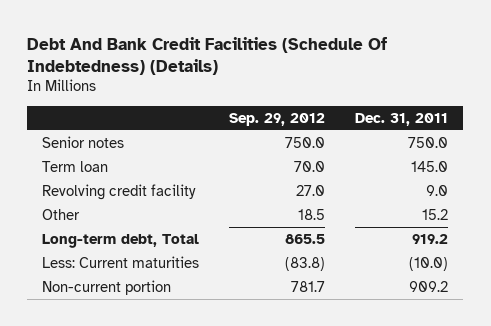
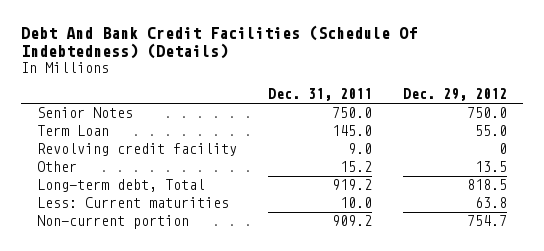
- | Sep. 29, 2012 | Dec. 31, 2011
+ | Dec. 31, 2011 | Dec. 29, 2012
- Senior notes | 750.0 | 750.0
- Term loan | 70.0 | 145.0
+ Senior Notes | 750.0 | 750.0
+ Term Loan | 145.0 | 55.0
- Less: Current maturities | (83.8) | (10.0)
+ Less: Current maturities | 10.0 | 63.8

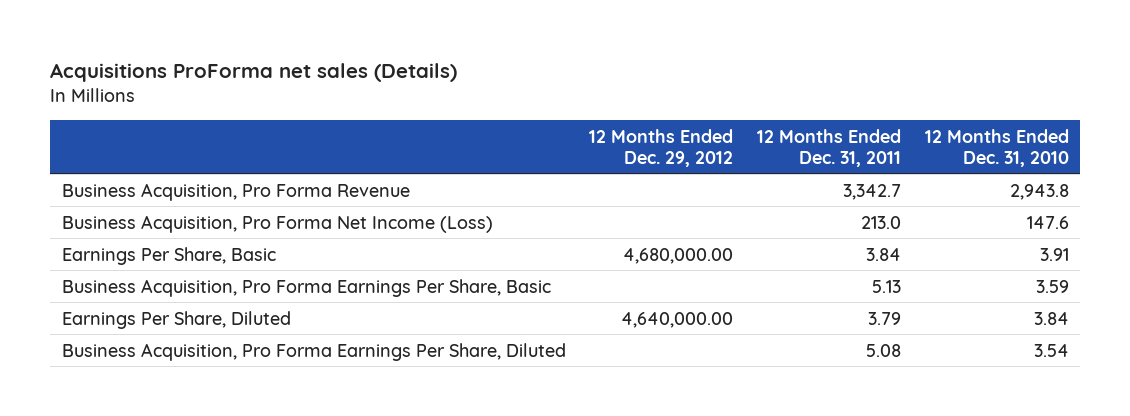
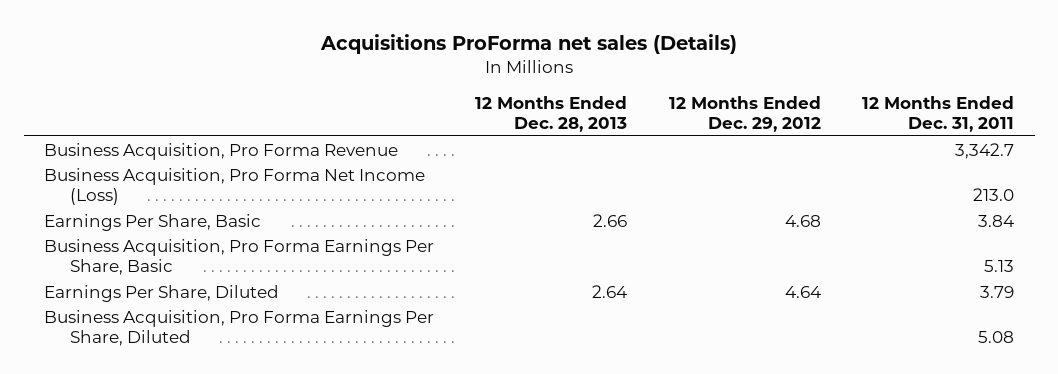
- | 12 Months Ended Dec. 29, 2012 | 12 Months Ended Dec. 31, 2011 | 12 Months Ended Dec. 31, 2010
+ | 12 Months Ended Dec. 28, 2013 | 12 Months Ended Dec. 29, 2012 | 12 Months Ended Dec. 31, 2011
- Earnings Per Share, Basic | 4,680,000.00 | 3.84 | 3.91
+ Earnings Per Share, Basic | 2.66 | 4.68 | 3.84
- Earnings Per Share, Diluted | 4,640,000.00 | 3.79 | 3.84
+ Earnings Per Share, Diluted | 2.64 | 4.64 | 3.79

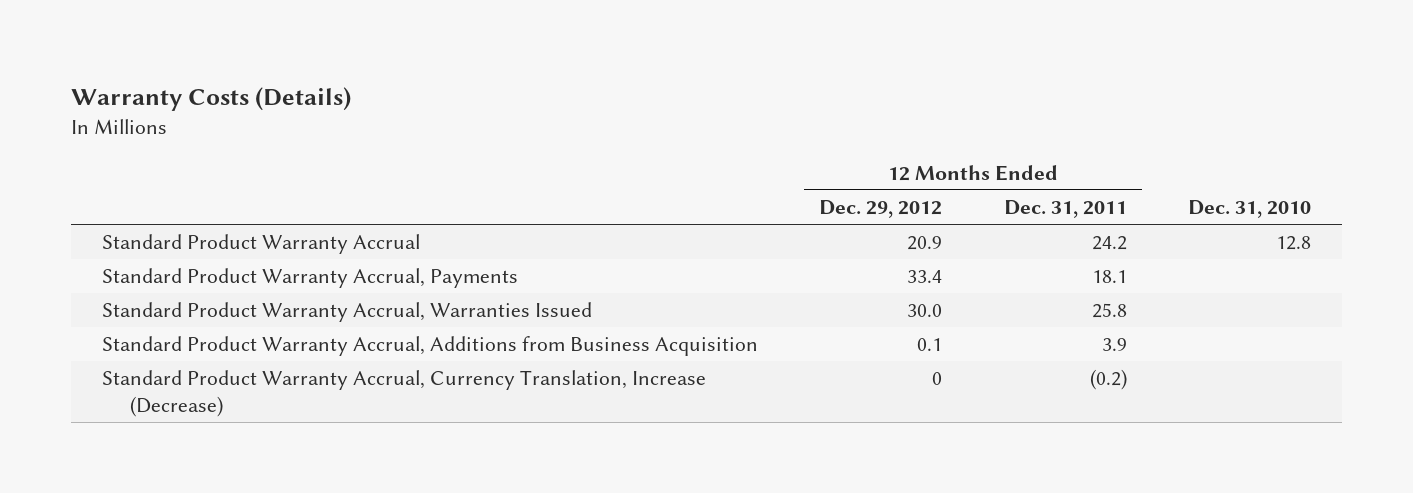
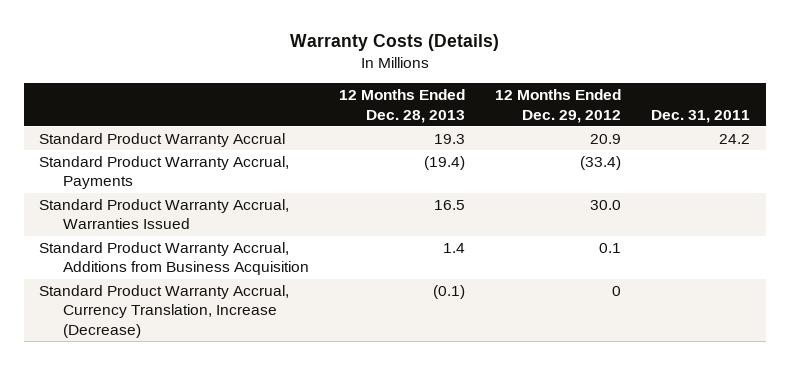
- | 12 Months Ended Dec. 29, 2012 | 12 Months Ended Dec. 31, 2011 | Dec. 31, 2010
+ | 12 Months Ended Dec. 28, 2013 | 12 Months Ended Dec. 29, 2012 | Dec. 31, 2011
- Standard Product Warranty Accrual, Payments | 33.4 | 18.1 |
+ Standard Product Warranty Accrual, Payments | (19.4) | (33.4) |

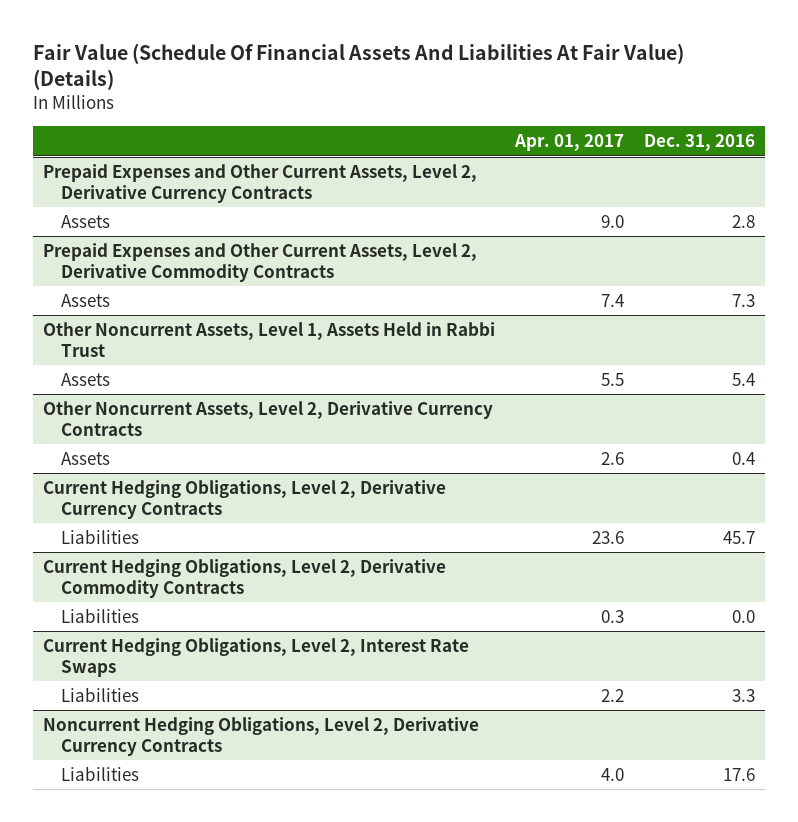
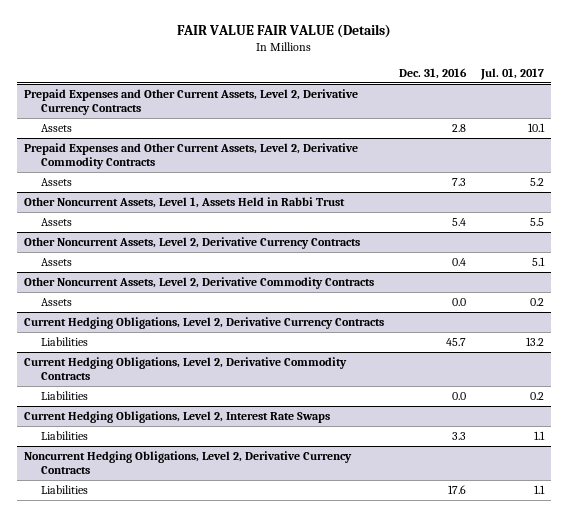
- Fair Value (Schedule Of Financial Assets And Liabilities At Fair Value) (Details)
+ FAIR VALUE FAIR VALUE (Details)
- | Apr. 01, 2017 | Dec. 31, 2016
+ | Dec. 31, 2016 | Jul. 01, 2017
+ Other Noncurrent Assets, Level 2, Derivative Commodity Contracts
+ Assets | 0.0 | 0.2

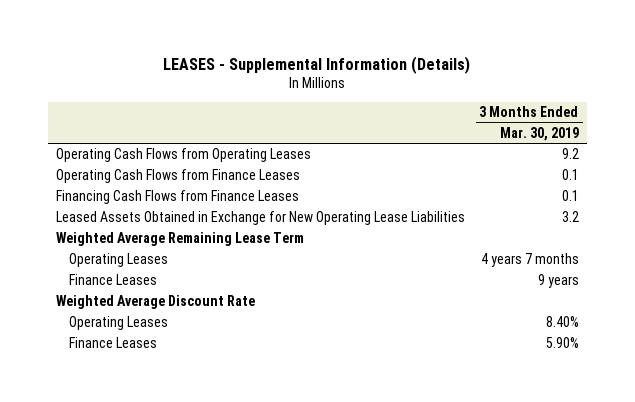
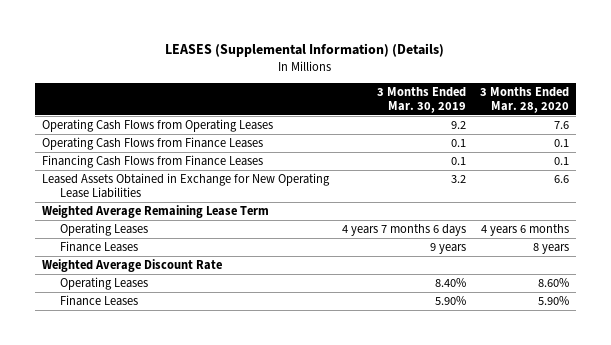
- LEASES - Supplemental Information (Details)
+ LEASES (Supplemental Information) (Details)
- | 3 Months Ended Mar. 30, 2019
+ | 3 Months Ended Mar. 30, 2019 | 3 Months Ended Mar. 28, 2020
- Operating Leases | 4 years 7 months
+ Operating Leases | 4 years 7 months 6 days | 4 years 6 months

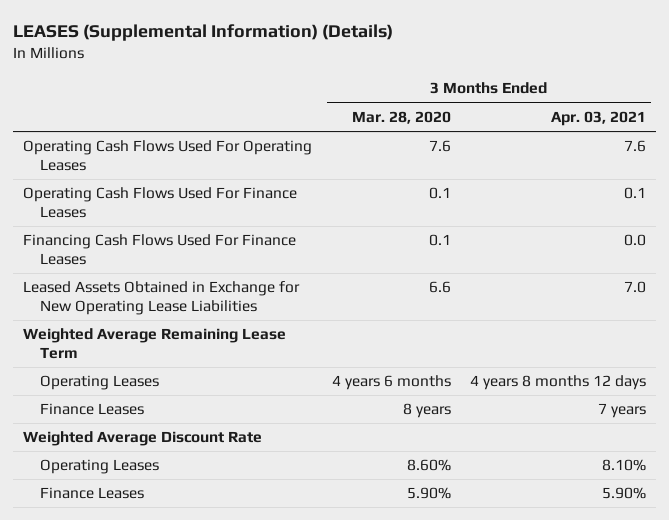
- | 3 Months Ended Mar. 30, 2019 | 3 Months Ended Mar. 28, 2020
+ | 3 Months Ended Mar. 28, 2020 | 3 Months Ended Apr. 03, 2021
- Operating Cash Flows from Operating Leases | 9.2 | 7.6
- Operating Cash Flows from Finance Leases | 0.1 | 0.1
- Financing Cash Flows from Finance Leases | 0.1 | 0.1
+ Operating Cash Flows Used For Operating Leases | 7.6 | 7.6
+ Operating Cash Flows Used For Finance Leases | 0.1 | 0.1
+ Financing Cash Flows Used For Finance Leases | 0.1 | 0.0

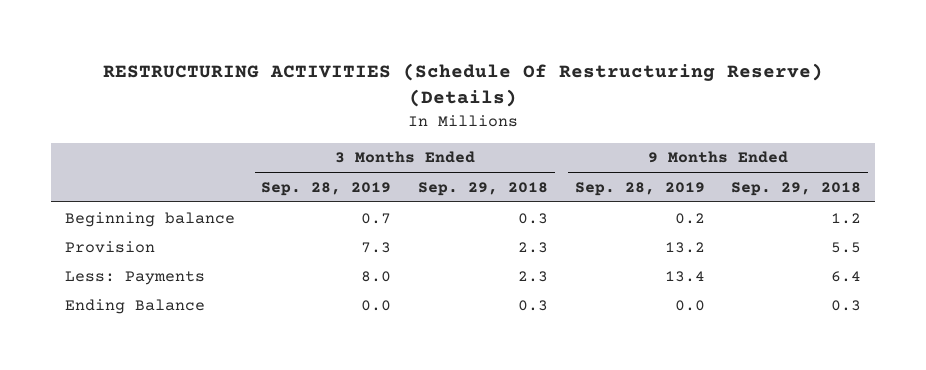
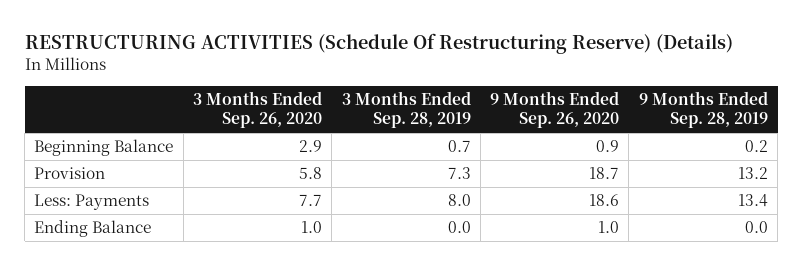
- | 3 Months Ended Sep. 28, 2019 | 3 Months Ended Sep. 29, 2018 | 9 Months Ended Sep. 28, 2019 | 9 Months Ended Sep. 29, 2018
+ | 3 Months Ended Sep. 26, 2020 | 3 Months Ended Sep. 28, 2019 | 9 Months Ended Sep. 26, 2020 | 9 Months Ended Sep. 28, 2019
- Beginning balance | 0.7 | 0.3 | 0.2 | 1.2
+ Beginning Balance | 2.9 | 0.7 | 0.9 | 0.2

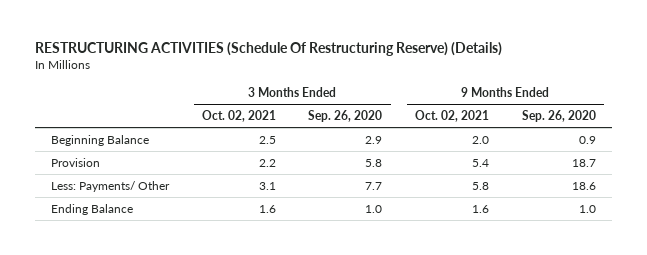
- | 3 Months Ended Sep. 26, 2020 | 3 Months Ended Sep. 28, 2019 | 9 Months Ended Sep. 26, 2020 | 9 Months Ended Sep. 28, 2019
+ | 3 Months Ended Oct. 02, 2021 | 3 Months Ended Sep. 26, 2020 | 9 Months Ended Oct. 02, 2021 | 9 Months Ended Sep. 26, 2020
- Less: Payments | 7.7 | 8.0 | 18.6 | 13.4
+ Less: Payments/ Other | 3.1 | 7.7 | 5.8 | 18.6

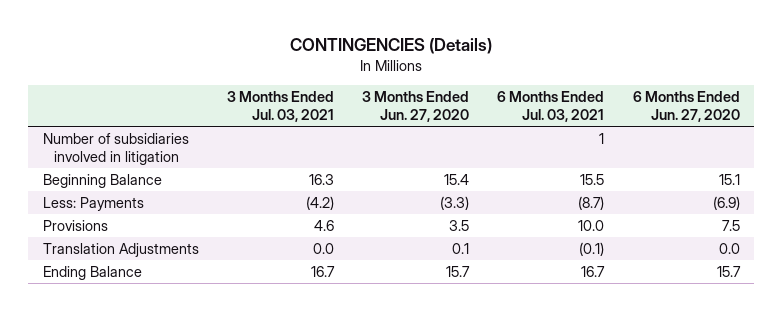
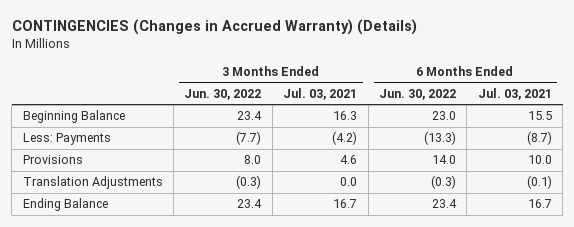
- CONTINGENCIES (Details)
+ CONTINGENCIES (Changes in Accrued Warranty) (Details)
- | 3 Months Ended Jul. 03, 2021 | 3 Months Ended Jun. 27, 2020 | 6 Months Ended Jul. 03, 2021 | 6 Months Ended Jun. 27, 2020
+ | 3 Months Ended Jun. 30, 2022 | 3 Months Ended Jul. 03, 2021 | 6 Months Ended Jun. 30, 2022 | 6 Months Ended Jul. 03, 2021
- Number of subsidiaries involved in litigation | | | 1 |

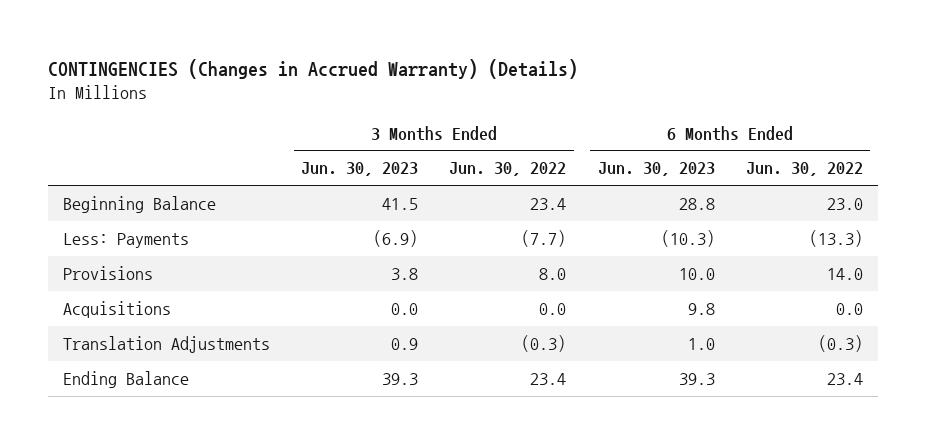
- | 3 Months Ended Jun. 30, 2022 | 3 Months Ended Jul. 03, 2021 | 6 Months Ended Jun. 30, 2022 | 6 Months Ended Jul. 03, 2021
+ | 3 Months Ended Jun. 30, 2023 | 3 Months Ended Jun. 30, 2022 | 6 Months Ended Jun. 30, 2023 | 6 Months Ended Jun. 30, 2022
+ Acquisitions | 0.0 | 0.0 | 9.8 | 0.0

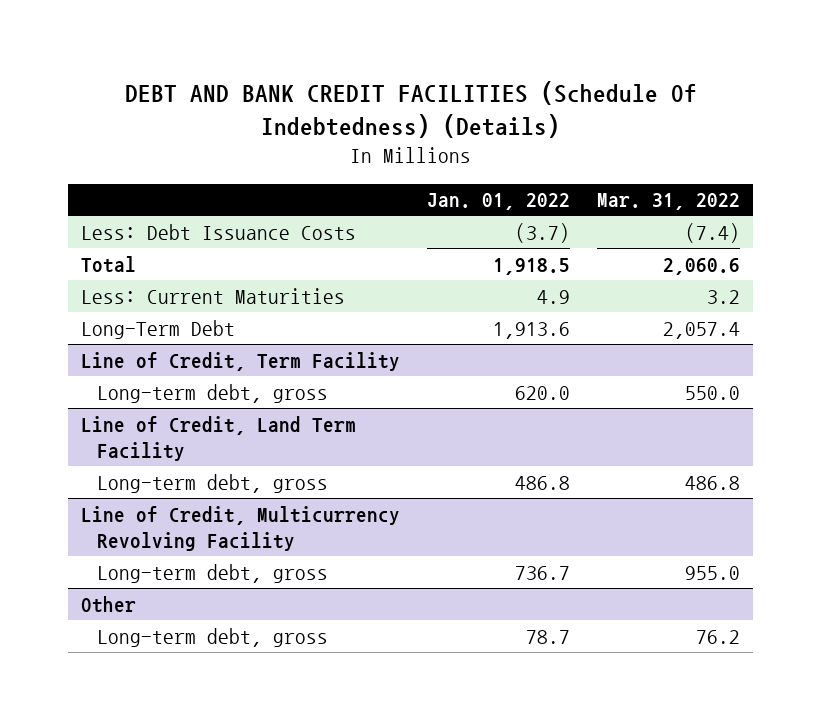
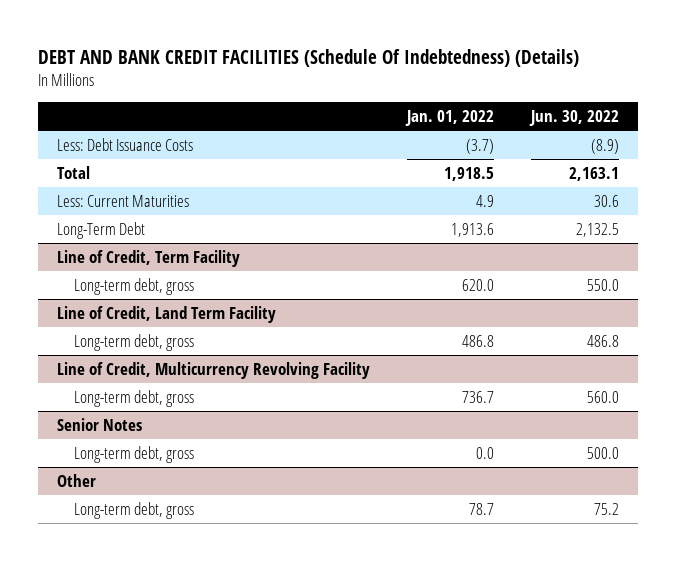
- | Jan. 01, 2022 | Mar. 31, 2022
+ | Jan. 01, 2022 | Jun. 30, 2022
+ Senior Notes
+ Long-term debt, gross | 0.0 | 500.0

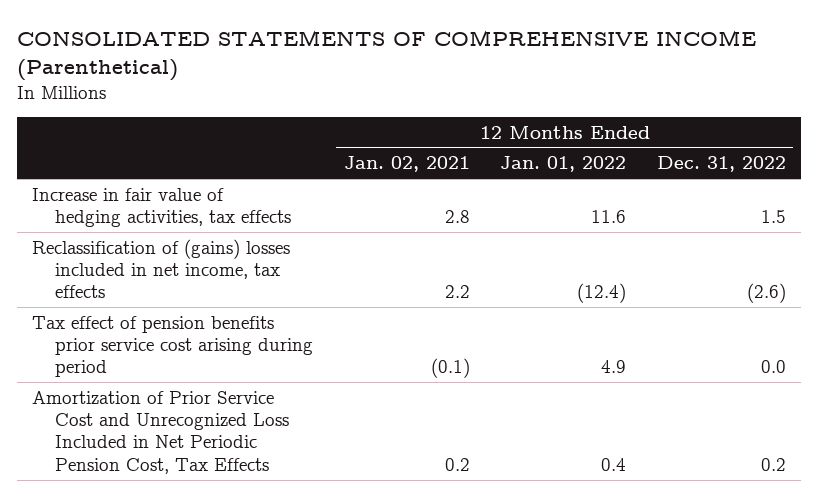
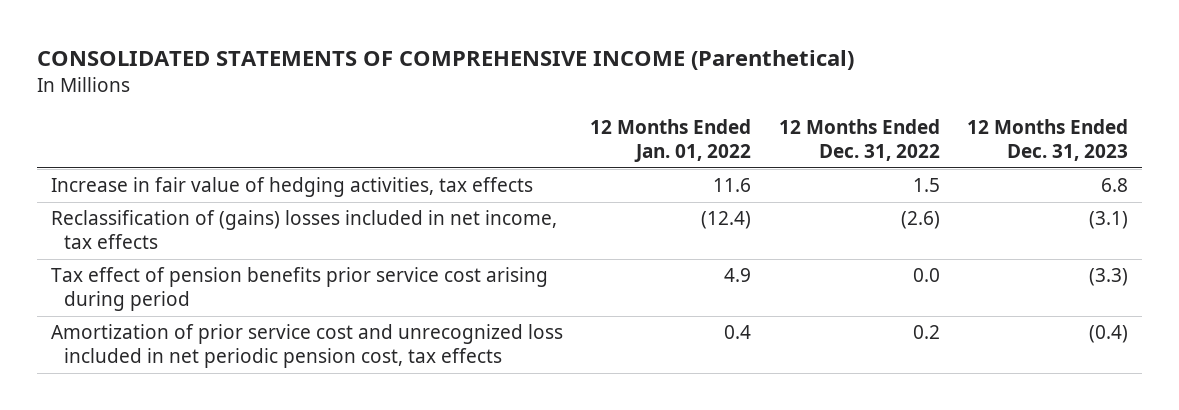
- | 12 Months Ended Jan. 02, 2021 | 12 Months Ended Jan. 01, 2022 | 12 Months Ended Dec. 31, 2022
+ | 12 Months Ended Jan. 01, 2022 | 12 Months Ended Dec. 31, 2022 | 12 Months Ended Dec. 31, 2023
- Amortization of Prior Service Cost and Unrecognized Loss Included in Net Periodic Pension Cost, Tax Effects | 0.2 | 0.4 | 0.2
+ Amortization of prior service cost and unrecognized loss included in net periodic pension cost, tax effects | 0.4 | 0.2 | (0.4)

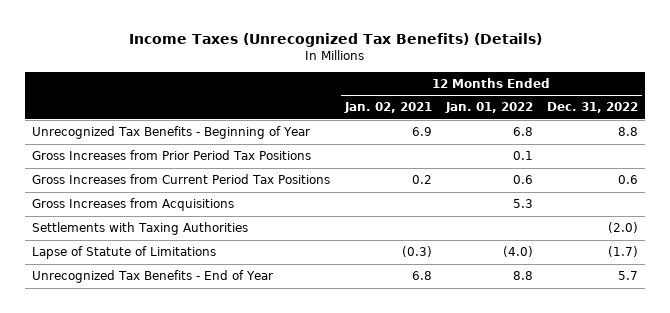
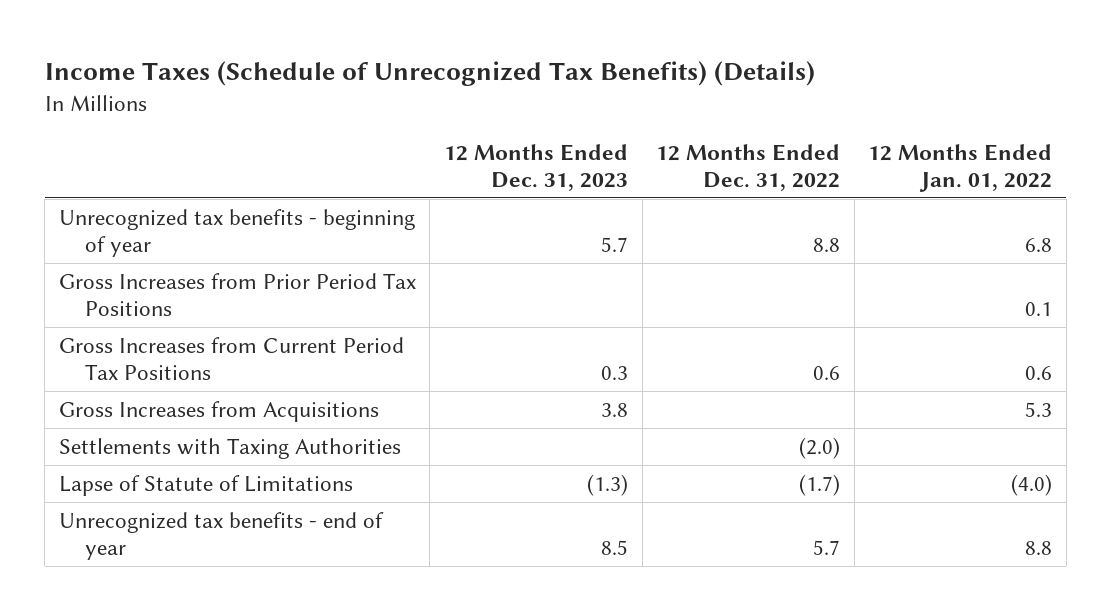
- Income Taxes (Unrecognized Tax Benefits) (Details)
+ Income Taxes (Schedule of Unrecognized Tax Benefits) (Details)
- | 12 Months Ended Jan. 02, 2021 | 12 Months Ended Jan. 01, 2022 | 12 Months Ended Dec. 31, 2022
+ | 12 Months Ended Dec. 31, 2023 | 12 Months Ended Dec. 31, 2022 | 12 Months Ended Jan. 01, 2022
- Unrecognized Tax Benefits - Beginning of Year | 6.9 | 6.8 | 8.8
+ Unrecognized tax benefits - beginning of year | 5.7 | 8.8 | 6.8
- Unrecognized Tax Benefits - End of Year | 6.8 | 8.8 | 5.7
+ Unrecognized tax benefits - end of year | 8.5 | 5.7 | 8.8

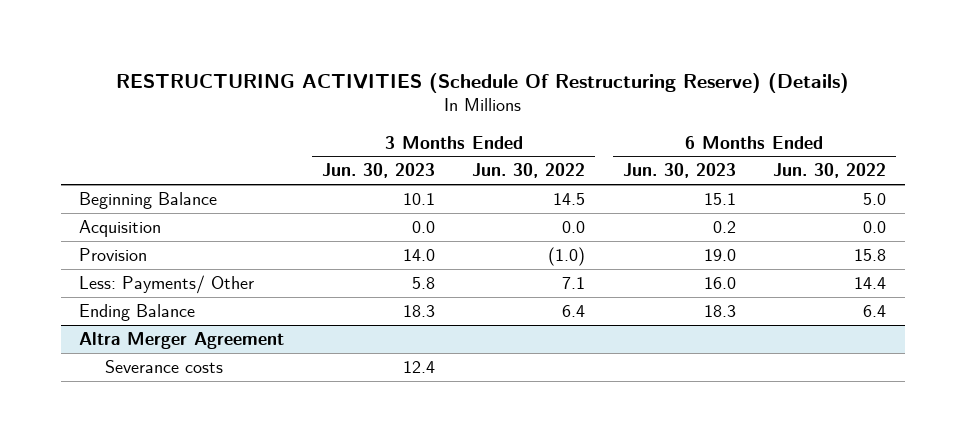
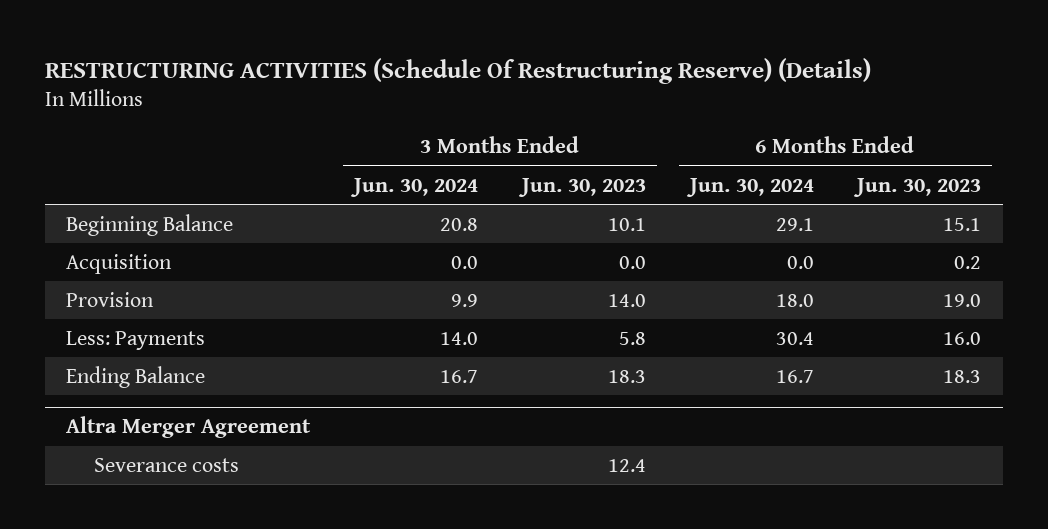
- | 3 Months Ended Jun. 30, 2023 | 3 Months Ended Jun. 30, 2022 | 6 Months Ended Jun. 30, 2023 | 6 Months Ended Jun. 30, 2022
+ | 3 Months Ended Jun. 30, 2024 | 3 Months Ended Jun. 30, 2023 | 6 Months Ended Jun. 30, 2024 | 6 Months Ended Jun. 30, 2023
- Less: Payments/ Other | 5.8 | 7.1 | 16.0 | 14.4
+ Less: Payments | 14.0 | 5.8 | 30.4 | 16.0

